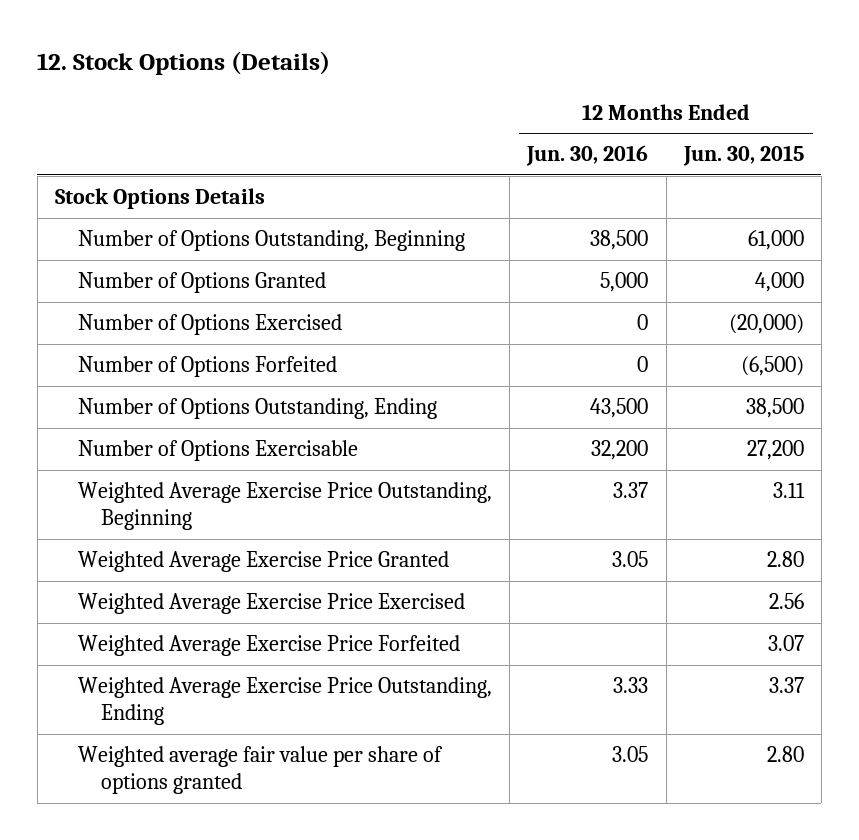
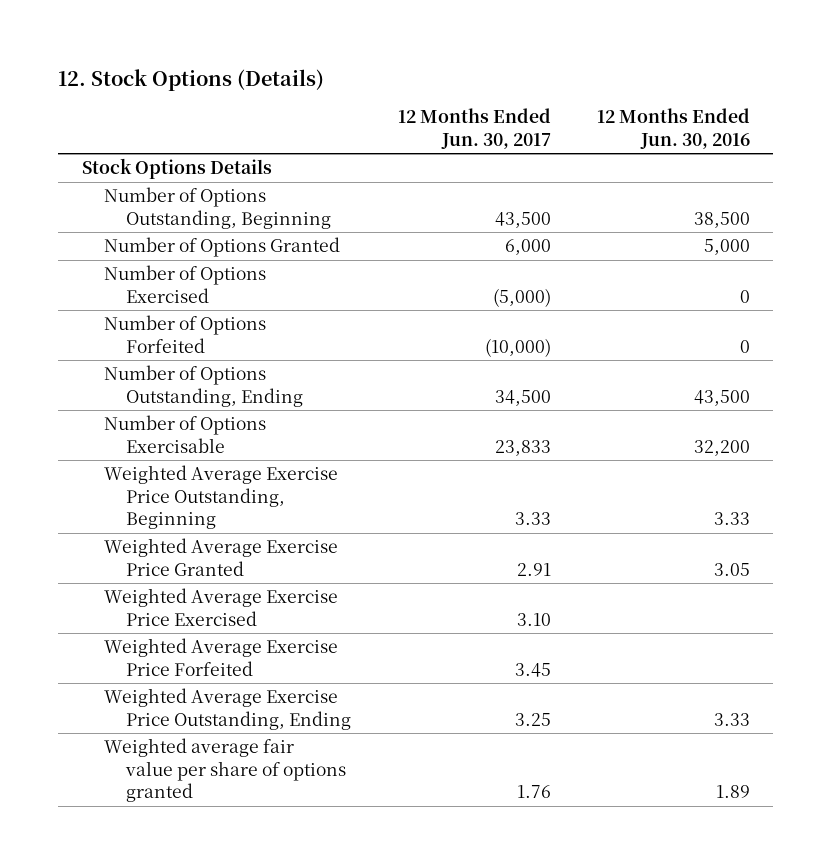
- | 12 Months Ended Jun. 30, 2016 | 12 Months Ended Jun. 30, 2015
+ | 12 Months Ended Jun. 30, 2017 | 12 Months Ended Jun. 30, 2016
- Weighted Average Exercise Price Outstanding, Beginning | 3.37 | 3.11
+ Weighted Average Exercise Price Outstanding, Beginning | 3.33 | 3.33
- Weighted average fair value per share of options granted | 3.05 | 2.80
+ Weighted average fair value per share of options granted | 1.76 | 1.89

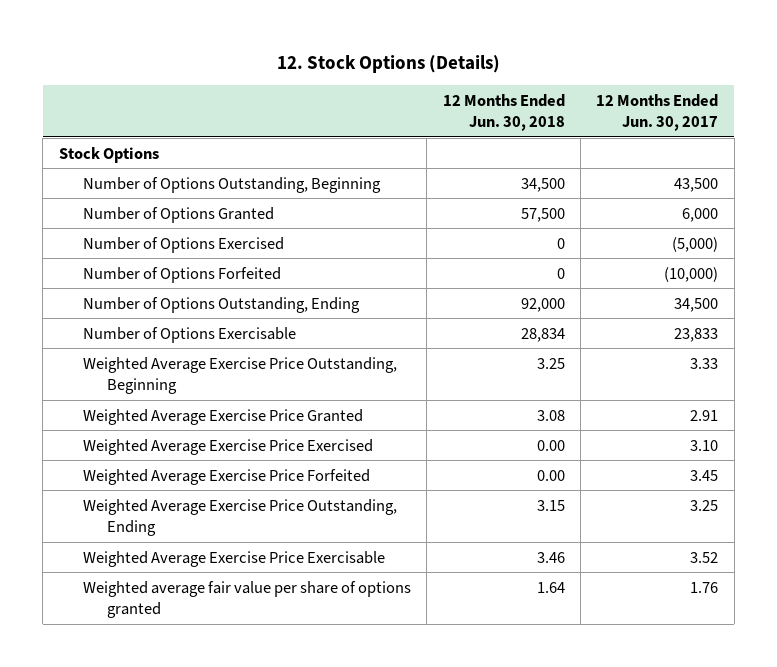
- | 12 Months Ended Jun. 30, 2017 | 12 Months Ended Jun. 30, 2016
+ | 12 Months Ended Jun. 30, 2018 | 12 Months Ended Jun. 30, 2017
- Stock Options Details
+ Stock Options
+ Weighted Average Exercise Price Exercisable | 3.46 | 3.52

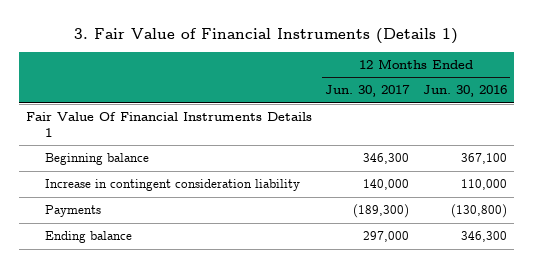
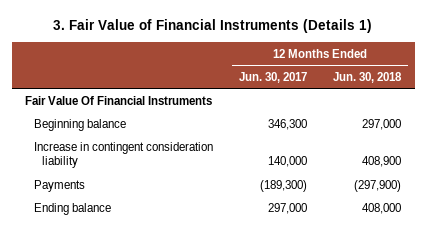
- | 12 Months Ended Jun. 30, 2017 | 12 Months Ended Jun. 30, 2016
+ | 12 Months Ended Jun. 30, 2017 | 12 Months Ended Jun. 30, 2018
- Fair Value Of Financial Instruments Details 1
+ Fair Value Of Financial Instruments

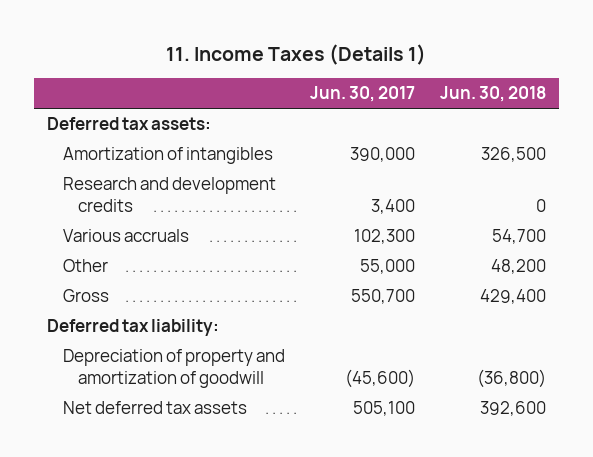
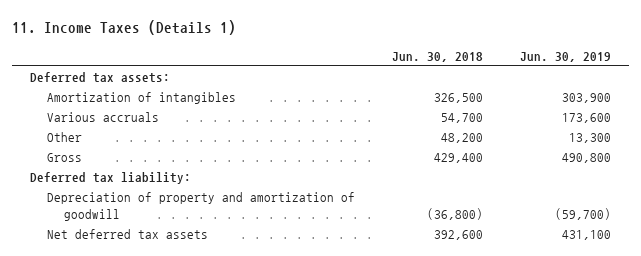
- | Jun. 30, 2017 | Jun. 30, 2018
+ | Jun. 30, 2018 | Jun. 30, 2019
- Research and development credits | 3,400 | 0

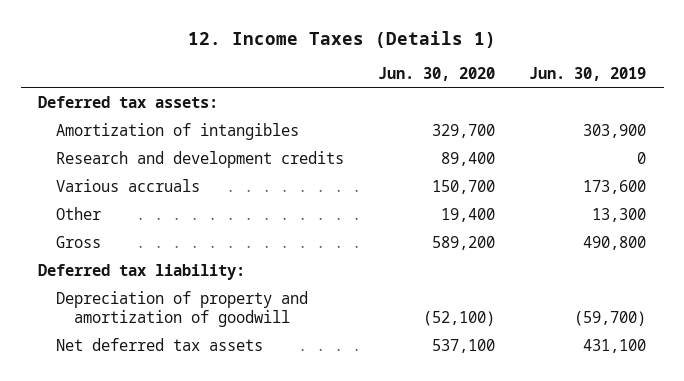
- 11. Income Taxes (Details 1)
+ 12. Income Taxes (Details 1)
- | Jun. 30, 2018 | Jun. 30, 2019
+ | Jun. 30, 2020 | Jun. 30, 2019
+ Research and development credits | 89,400 | 0

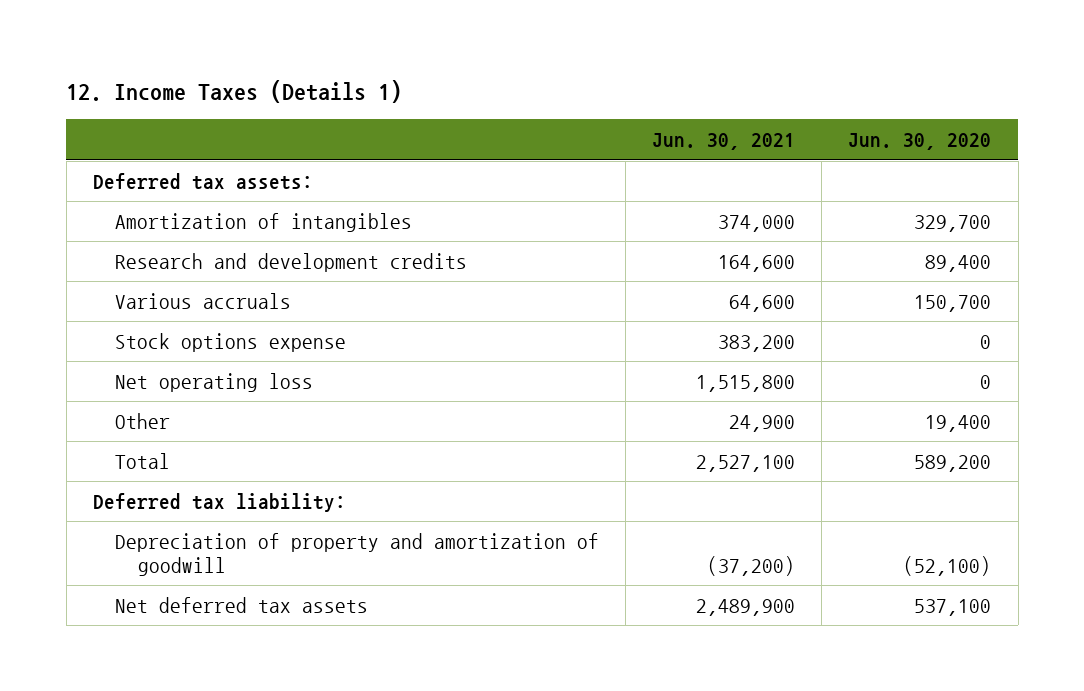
- | Jun. 30, 2020 | Jun. 30, 2019
+ | Jun. 30, 2021 | Jun. 30, 2020
+ Stock options expense | 383,200 | 0
+ Net operating loss | 1,515,800 | 0
- Gross | 589,200 | 490,800
+ Total | 2,527,100 | 589,200

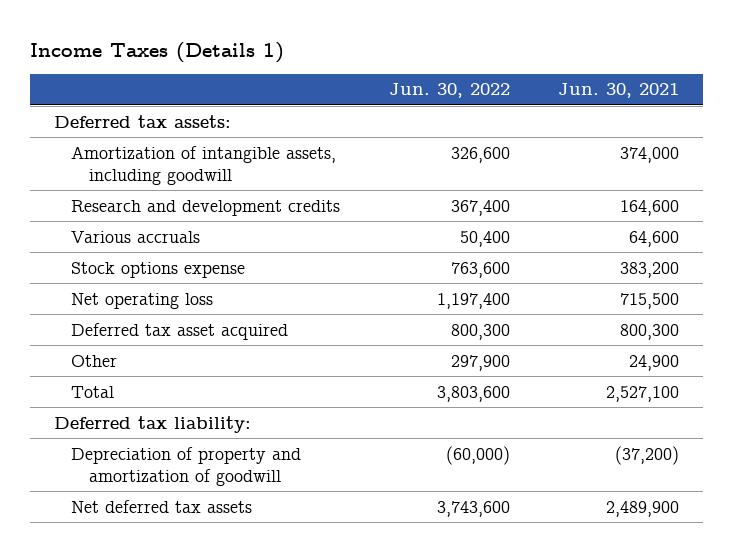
- 12. Income Taxes (Details 1)
+ Income Taxes (Details 1)
- | Jun. 30, 2021 | Jun. 30, 2020
+ | Jun. 30, 2022 | Jun. 30, 2021
- Amortization of intangibles | 374,000 | 329,700
+ Amortization of intangible assets, including goodwill | 326,600 | 374,000
- Net operating loss | 1,515,800 | 0
+ Net operating loss | 1,197,400 | 715,500
+ Deferred tax asset acquired | 800,300 | 800,300

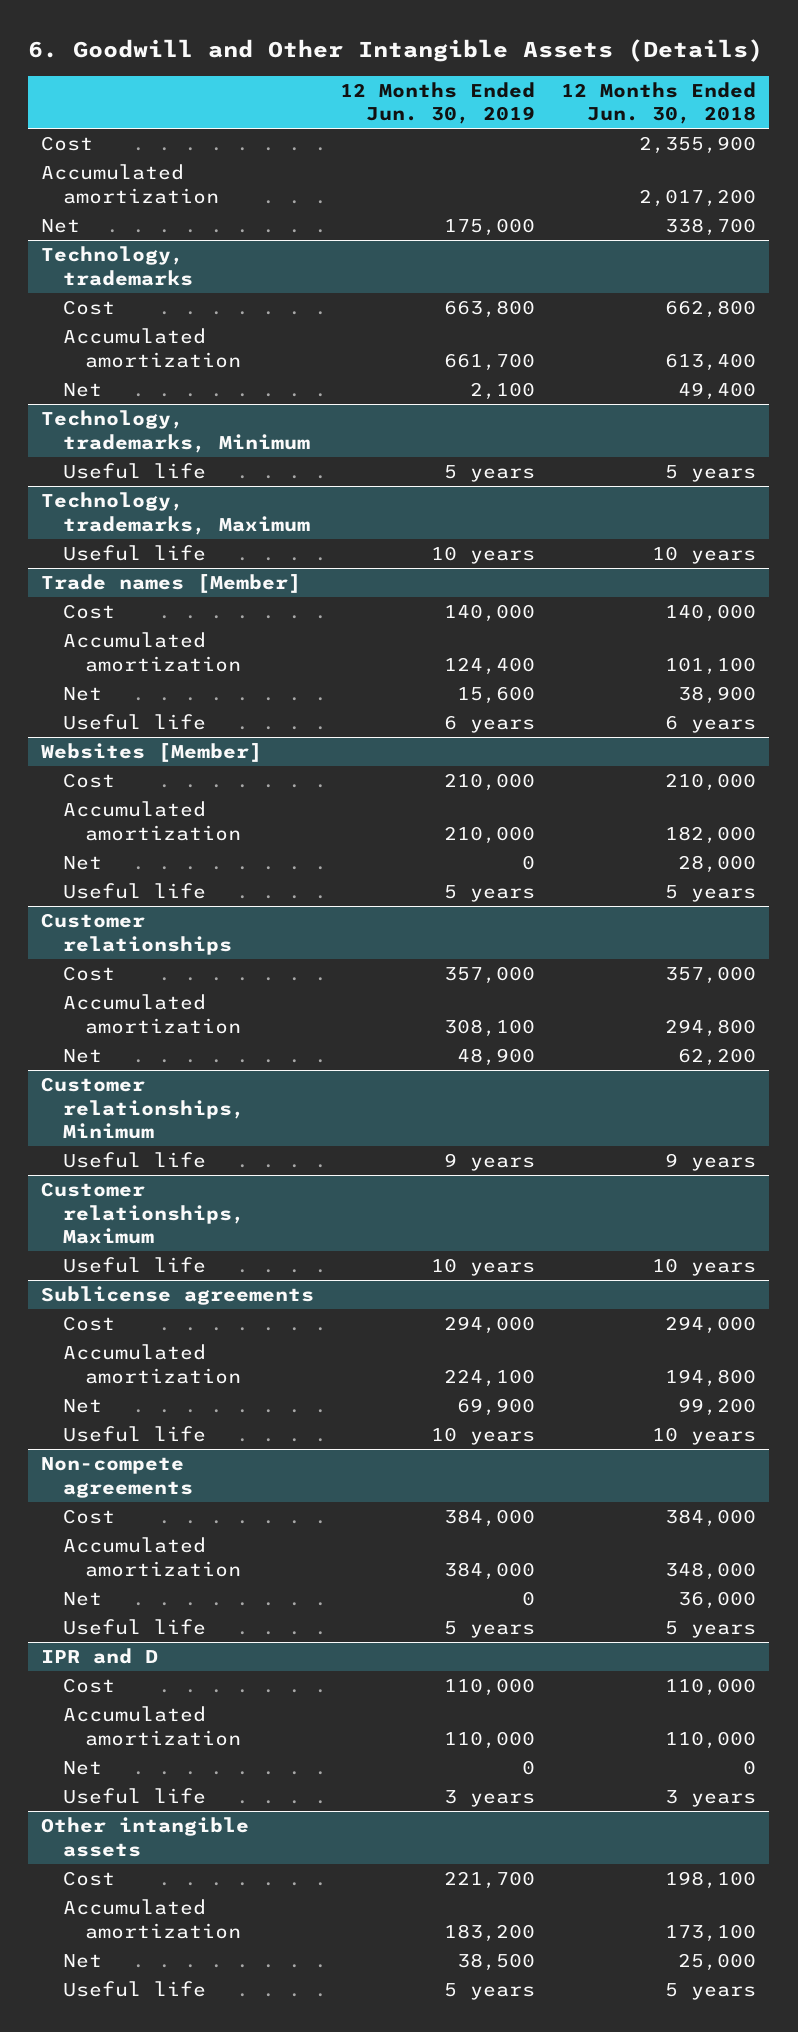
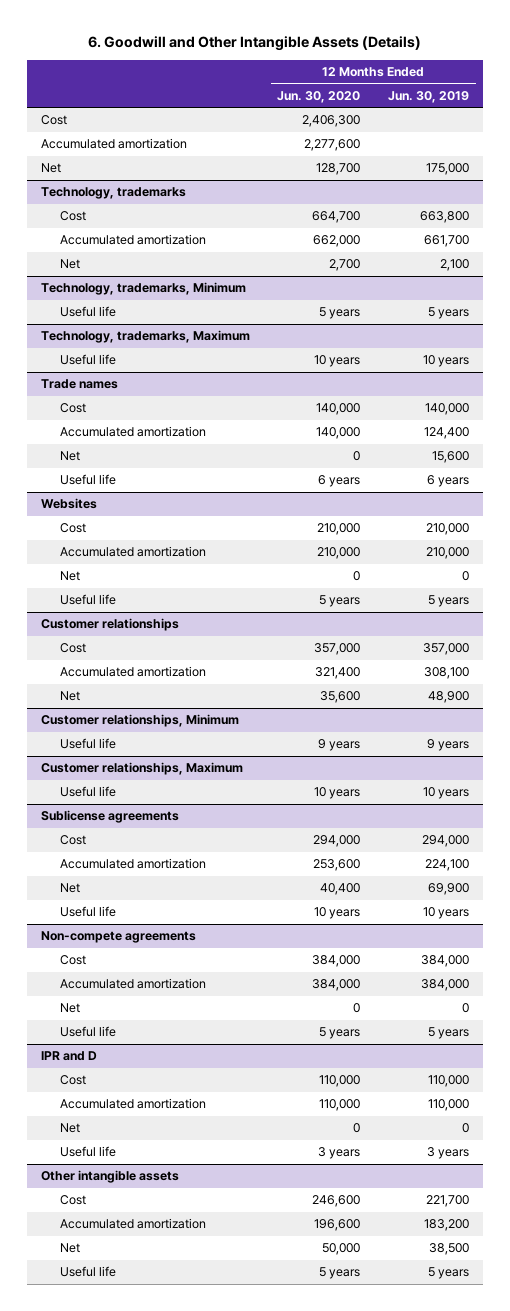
- | 12 Months Ended Jun. 30, 2019 | 12 Months Ended Jun. 30, 2018
+ | 12 Months Ended Jun. 30, 2020 | 12 Months Ended Jun. 30, 2019
- Trade names [Member]
+ Trade names
- Websites [Member]
+ Websites

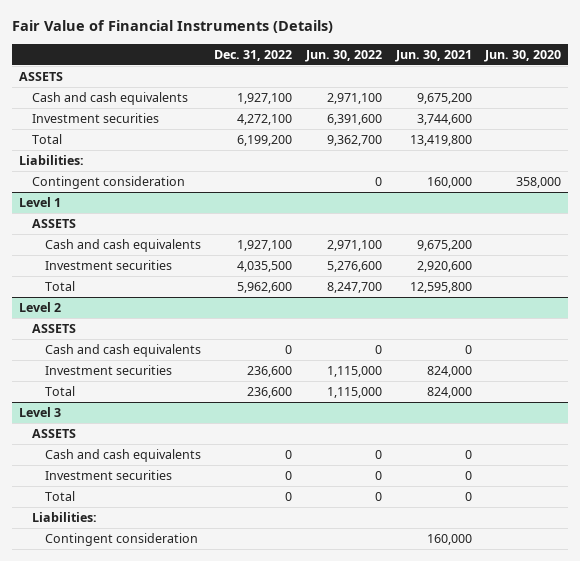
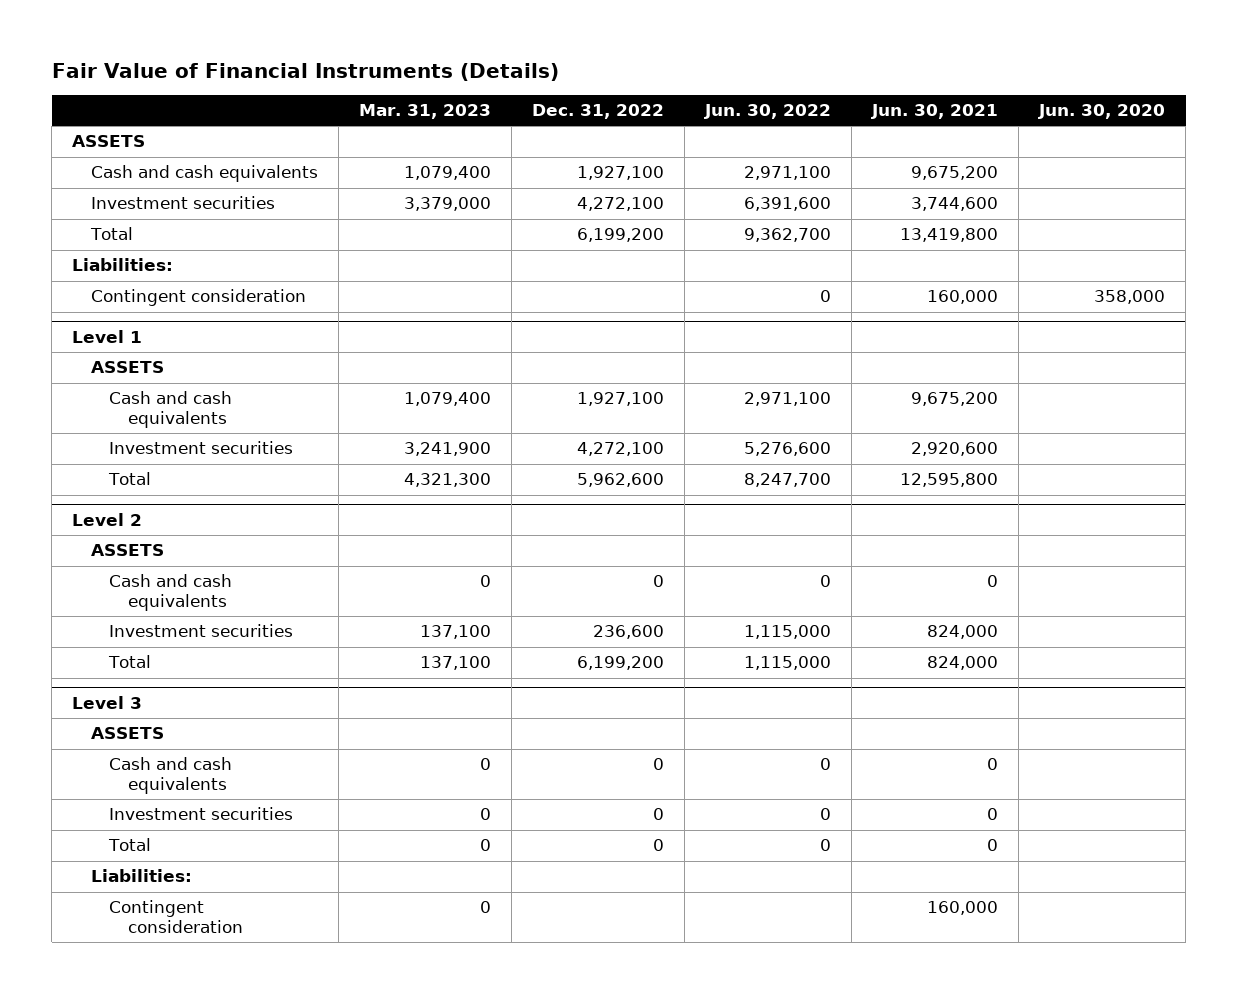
- | Dec. 31, 2022 | Jun. 30, 2022 | Jun. 30, 2021 | Jun. 30, 2020
+ | Mar. 31, 2023 | Dec. 31, 2022 | Jun. 30, 2022 | Jun. 30, 2021 | Jun. 30, 2020
@ Level 1
- Investment securities | 4,035,500 | 5,276,600 | 2,920,600 |
+ Investment securities | 3,241,900 | 4,272,100 | 5,276,600 | 2,920,600 |
@ Level 2
- Total | 236,600 | 1,115,000 | 824,000 |
+ Total | 137,100 | 6,199,200 | 1,115,000 | 824,000 |

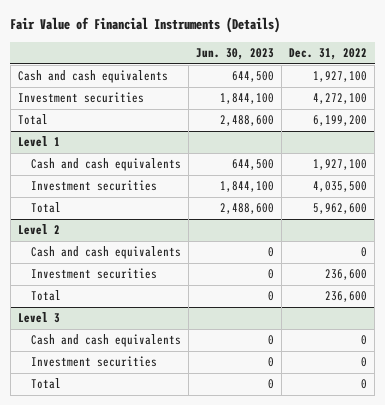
- | Mar. 31, 2023 | Dec. 31, 2022 | Jun. 30, 2022 | Jun. 30, 2021 | Jun. 30, 2020
+ | Jun. 30, 2023 | Dec. 31, 2022
- ASSETS
- Liabilities:
- Contingent consideration | | | 0 | 160,000 | 358,000
@ Level 1
- ASSETS
- Investment securities | 3,241,900 | 4,272,100 | 5,276,600 | 2,920,600 |
+ Investment securities | 1,844,100 | 4,035,500
@ Level 2
- ASSETS
- Total | 137,100 | 6,199,200 | 1,115,000 | 824,000 |
+ Total | 0 | 236,600
@ Level 3
- ASSETS
- Liabilities:
- Contingent consideration | 0 | | | 160,000 |

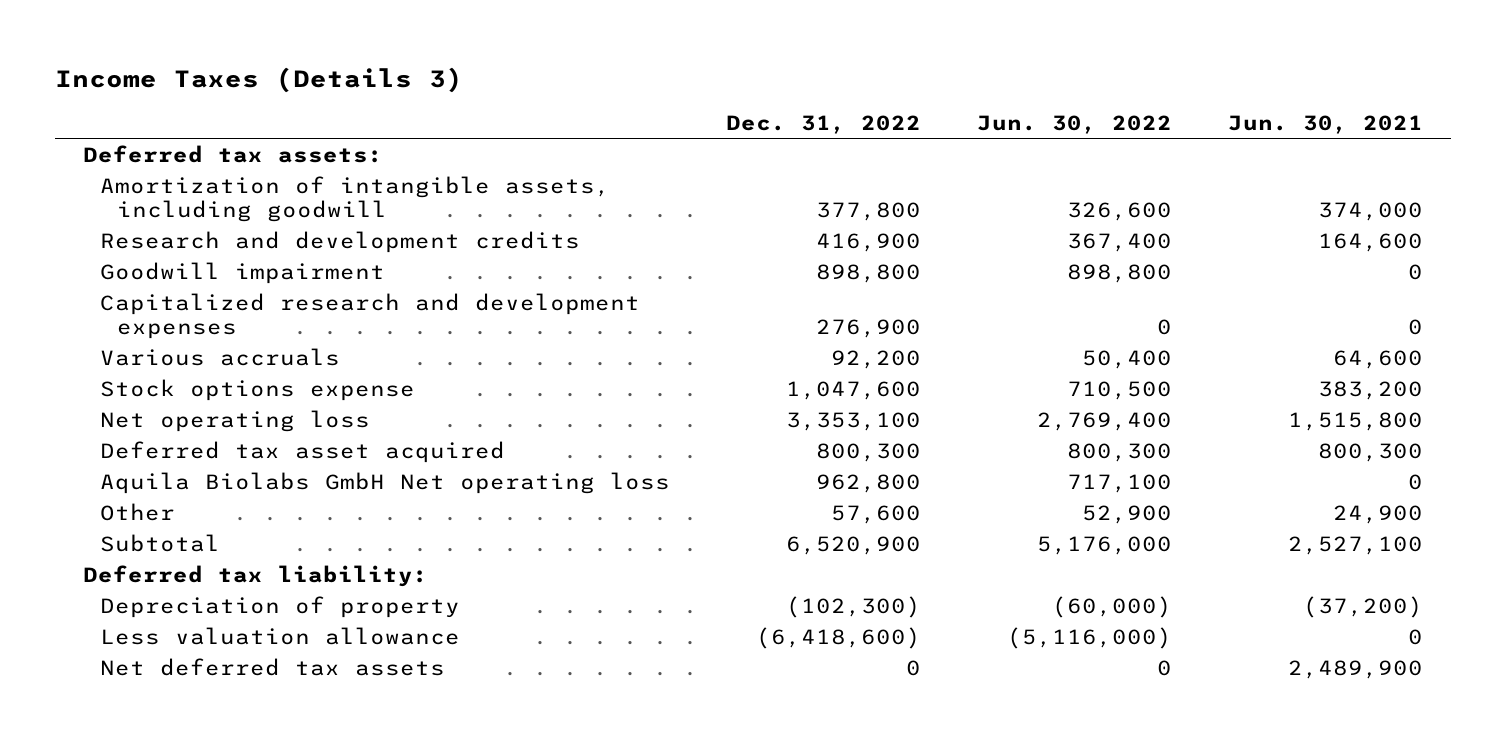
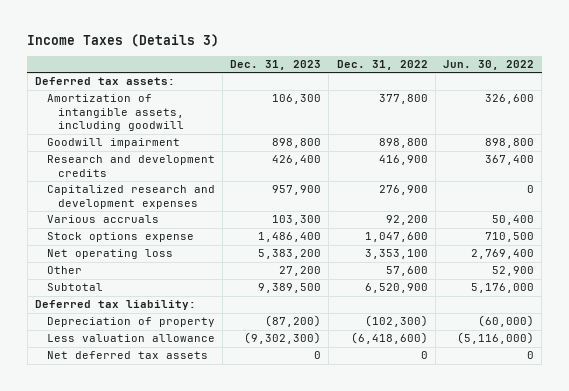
- | Dec. 31, 2022 | Jun. 30, 2022 | Jun. 30, 2021
+ | Dec. 31, 2023 | Dec. 31, 2022 | Jun. 30, 2022
moved down: Research and development credits | 426,400 | 416,900 | 367,400
- Deferred tax asset acquired | 800,300 | 800,300 | 800,300
- Aquila Biolabs GmbH Net operating loss | 962,800 | 717,100 | 0

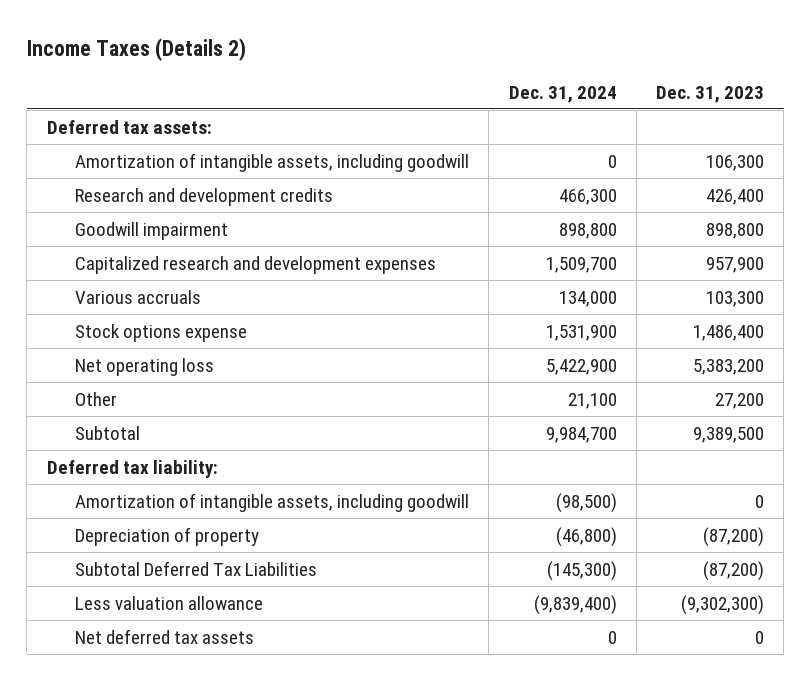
- Income Taxes (Details 3)
+ Income Taxes (Details 2)
- | Dec. 31, 2023 | Dec. 31, 2022 | Jun. 30, 2022
+ | Dec. 31, 2024 | Dec. 31, 2023
moved down: Goodwill impairment | 898,800 | 898,800
+ Amortization of intangible assets, including goodwill | (98,500) | 0
+ Subtotal Deferred Tax Liabilities | (145,300) | (87,200)

